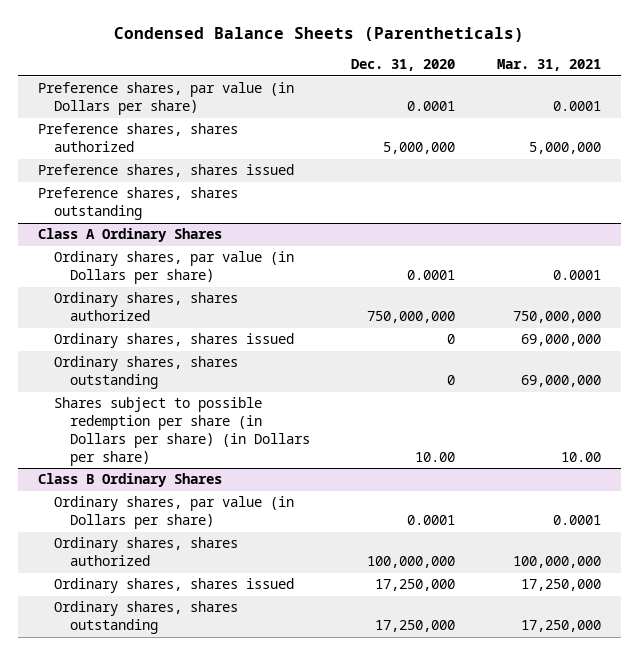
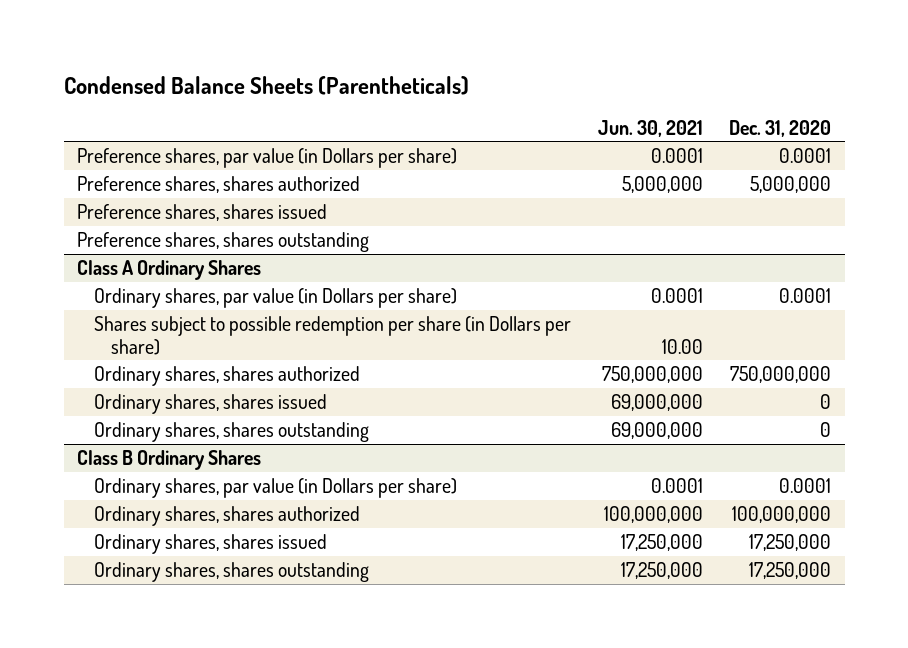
- | Dec. 31, 2020 | Mar. 31, 2021
+ | Jun. 30, 2021 | Dec. 31, 2020
@ Class A Ordinary Shares
+ Shares subject to possible redemption per share (in Dollars per share) | 10.00 |
- Shares subject to possible redemption per share (in Dollars per share) (in Dollars per share) | 10.00 | 10.00

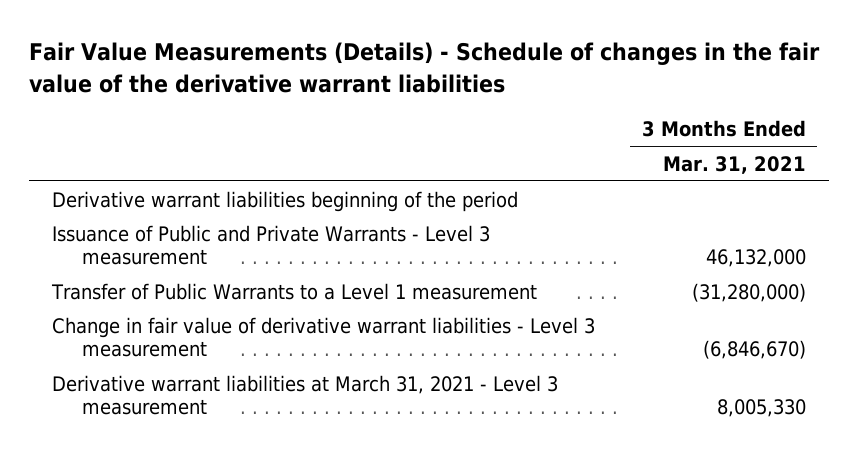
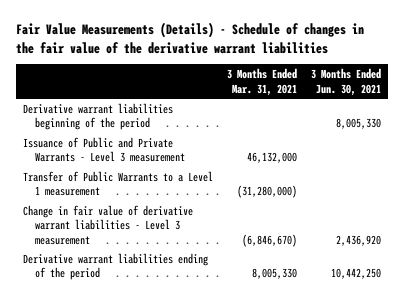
- | 3 Months Ended Mar. 31, 2021
+ | 3 Months Ended Mar. 31, 2021 | 3 Months Ended Jun. 30, 2021
- Derivative warrant liabilities at March 31, 2021 - Level 3 measurement | 8,005,330
+ Derivative warrant liabilities ending of the period | 8,005,330 | 10,442,250

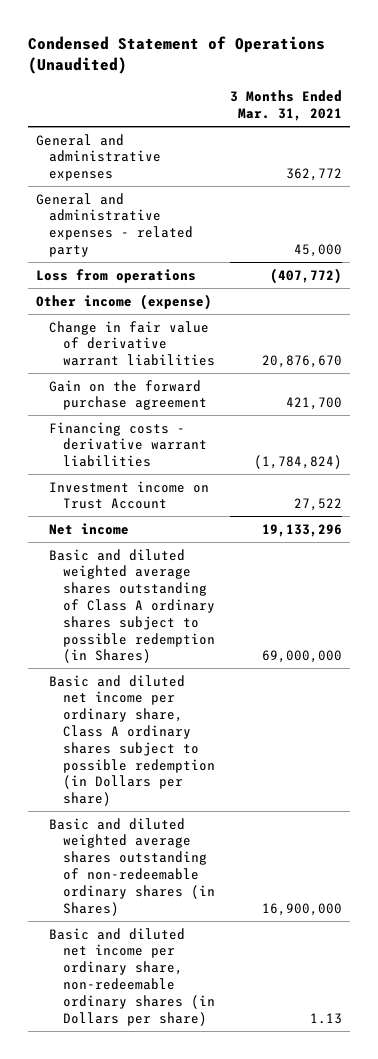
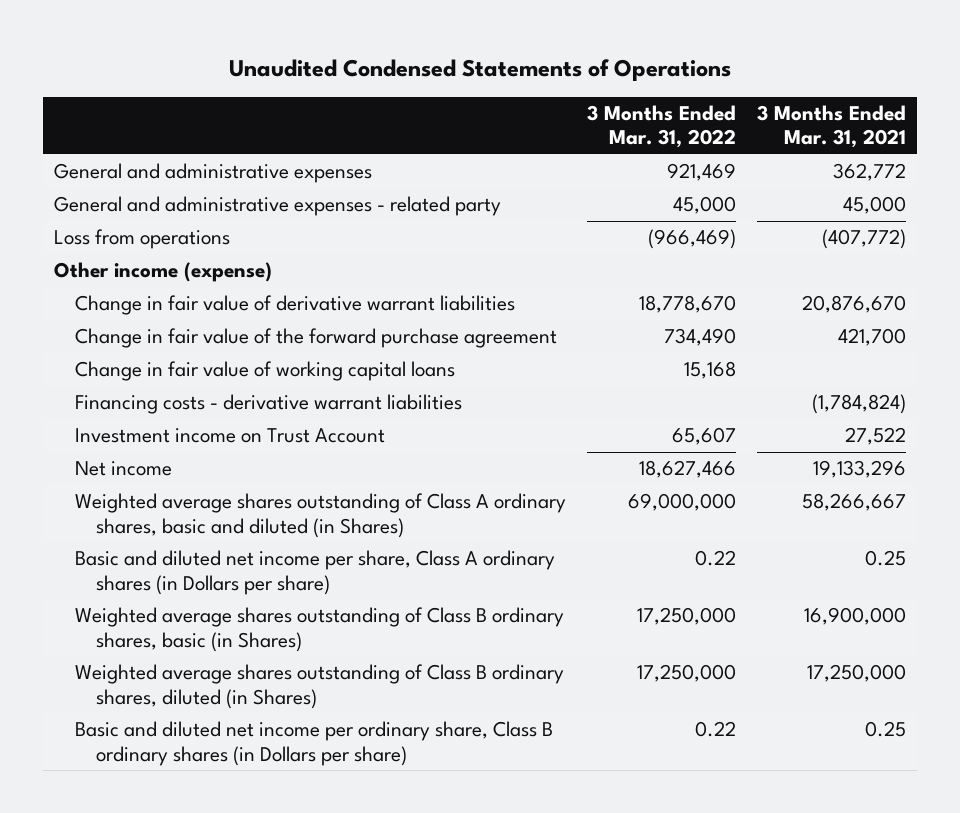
- Condensed Statement of Operations (Unaudited)
+ Unaudited Condensed Statements of Operations
- | 3 Months Ended Mar. 31, 2021
+ | 3 Months Ended Mar. 31, 2022 | 3 Months Ended Mar. 31, 2021
- Gain on the forward purchase agreement | 421,700
+ Change in fair value of the forward purchase agreement | 734,490 | 421,700
+ Change in fair value of working capital loans | 15,168 |
- Basic and diluted weighted average shares outstanding of Class A ordinary shares subject to possible redemption (in Shares) | 69,000,000
- Basic and diluted net income per ordinary share, Class A ordinary shares subject to possible redemption (in Dollars per share)
- Basic and diluted weighted average shares outstanding of non-redeemable ordinary shares (in Shares) | 16,900,000
- Basic and diluted net income per ordinary share, non-redeemable ordinary shares (in Dollars per share) | 1.13
+ Weighted average shares outstanding of Class A ordinary shares, basic and diluted (in Shares) | 69,000,000 | 58,266,667
+ Basic and diluted net income per share, Class A ordinary shares (in Dollars per share) | 0.22 | 0.25
+ Weighted average shares outstanding of Class B ordinary shares, basic (in Shares) | 17,250,000 | 16,900,000
+ Weighted average shares outstanding of Class B ordinary shares, diluted (in Shares) | 17,250,000 | 17,250,000
+ Basic and diluted net income per ordinary share, Class B ordinary shares (in Dollars per share) | 0.22 | 0.25

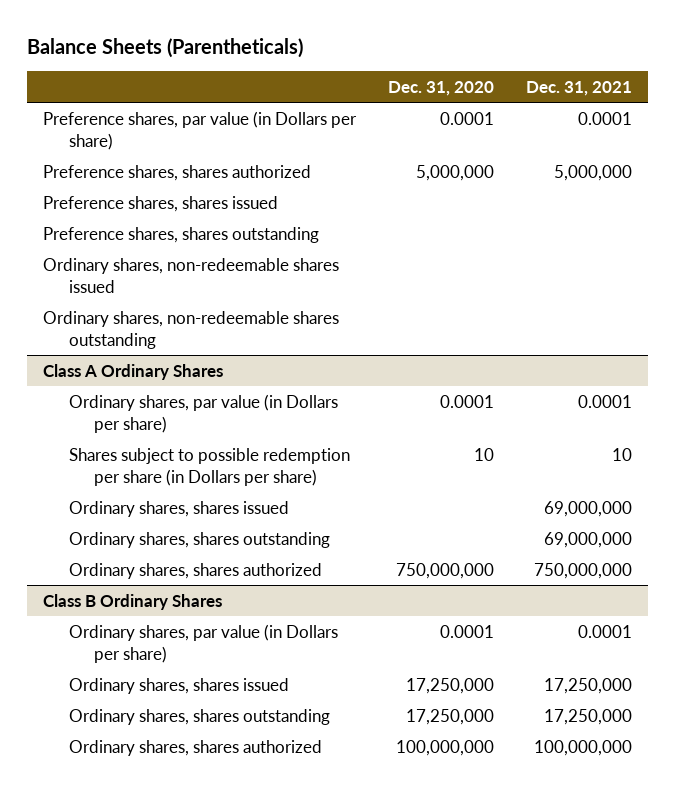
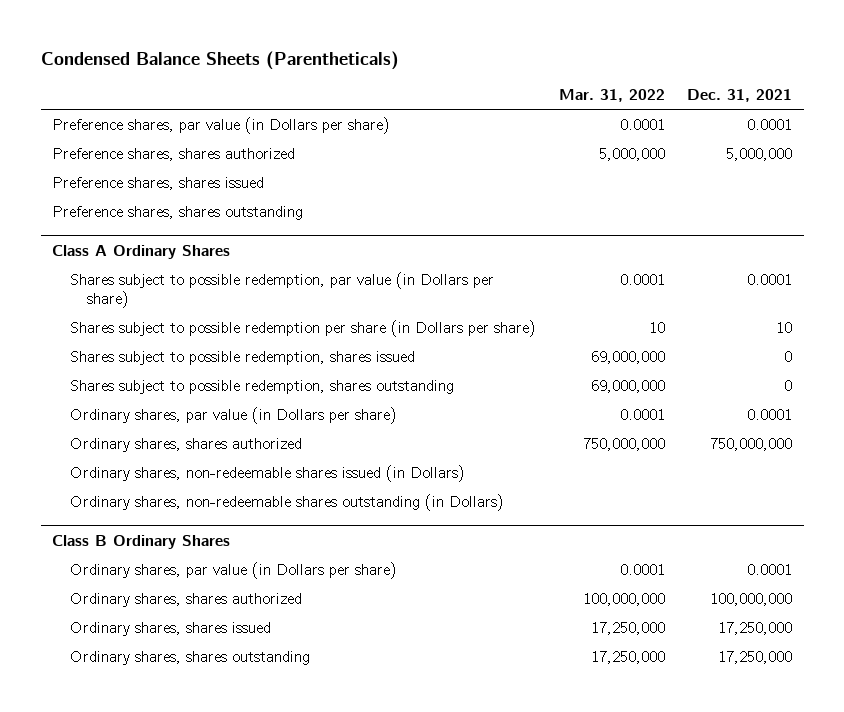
- Balance Sheets (Parentheticals)
+ Condensed Balance Sheets (Parentheticals)
- | Dec. 31, 2020 | Dec. 31, 2021
+ | Mar. 31, 2022 | Dec. 31, 2021
- Ordinary shares, non-redeemable shares issued
- Ordinary shares, non-redeemable shares outstanding
@ Class A Ordinary Shares
+ Shares subject to possible redemption, par value (in Dollars per share) | 0.0001 | 0.0001
- Ordinary shares, shares issued | | 69,000,000
- Ordinary shares, shares outstanding | | 69,000,000
+ Shares subject to possible redemption, shares issued | 69,000,000 | 0
+ Shares subject to possible redemption, shares outstanding | 69,000,000 | 0
moved down: Ordinary shares, par value (in Dollars per share) | 0.0001 | 0.0001
+ Ordinary shares, non-redeemable shares issued (in Dollars)
+ Ordinary shares, non-redeemable shares outstanding (in Dollars)
@ Class B Ordinary Shares
moved up: Ordinary shares, shares authorized | 100,000,000 | 100,000,000

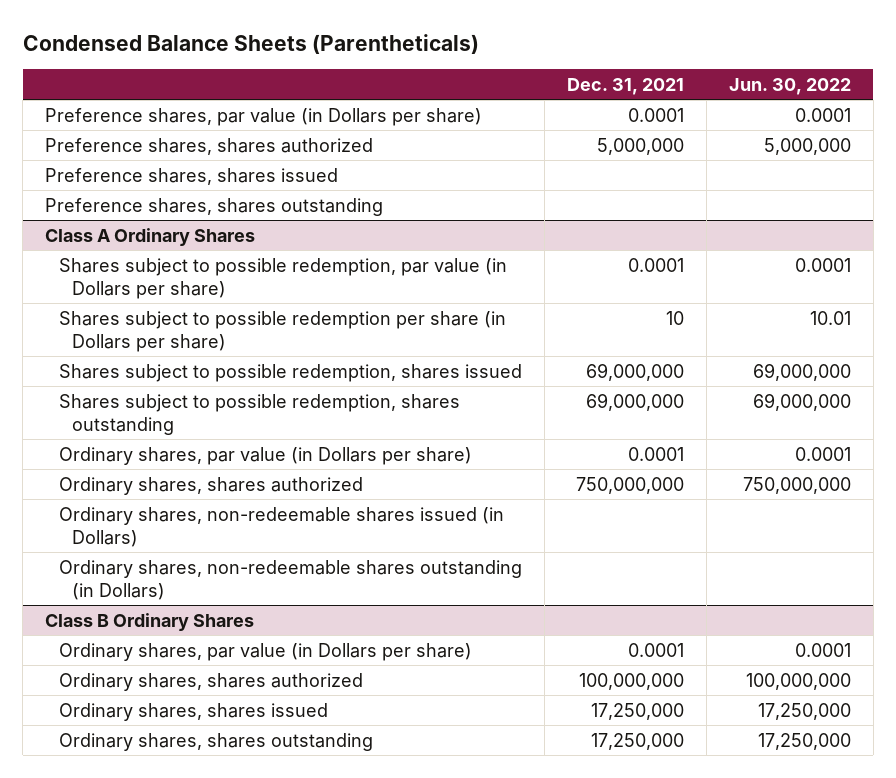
- | Mar. 31, 2022 | Dec. 31, 2021
+ | Dec. 31, 2021 | Jun. 30, 2022
@ Class A Ordinary Shares
- Shares subject to possible redemption, shares issued | 69,000,000 | 0
- Shares subject to possible redemption, shares outstanding | 69,000,000 | 0
+ Shares subject to possible redemption, shares issued | 69,000,000 | 69,000,000
+ Shares subject to possible redemption, shares outstanding | 69,000,000 | 69,000,000

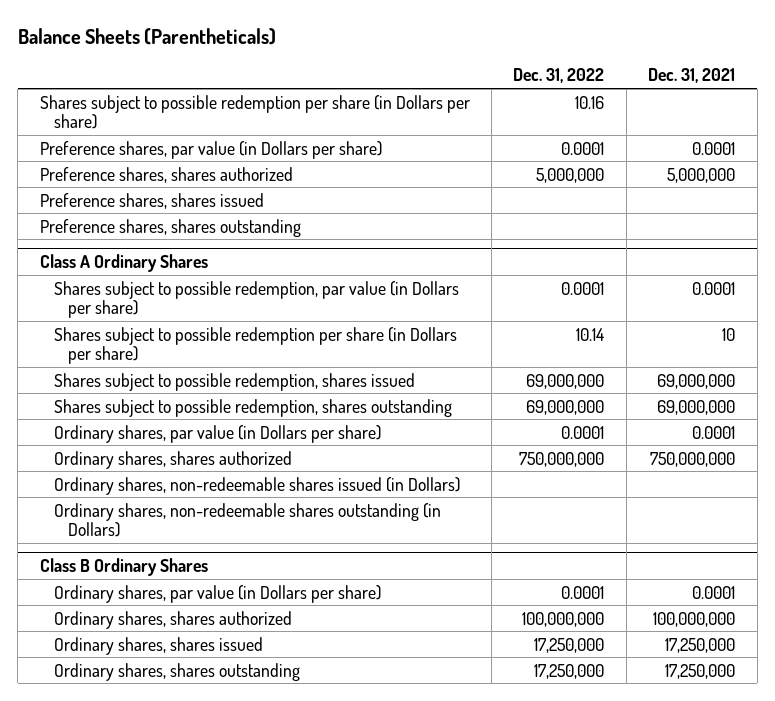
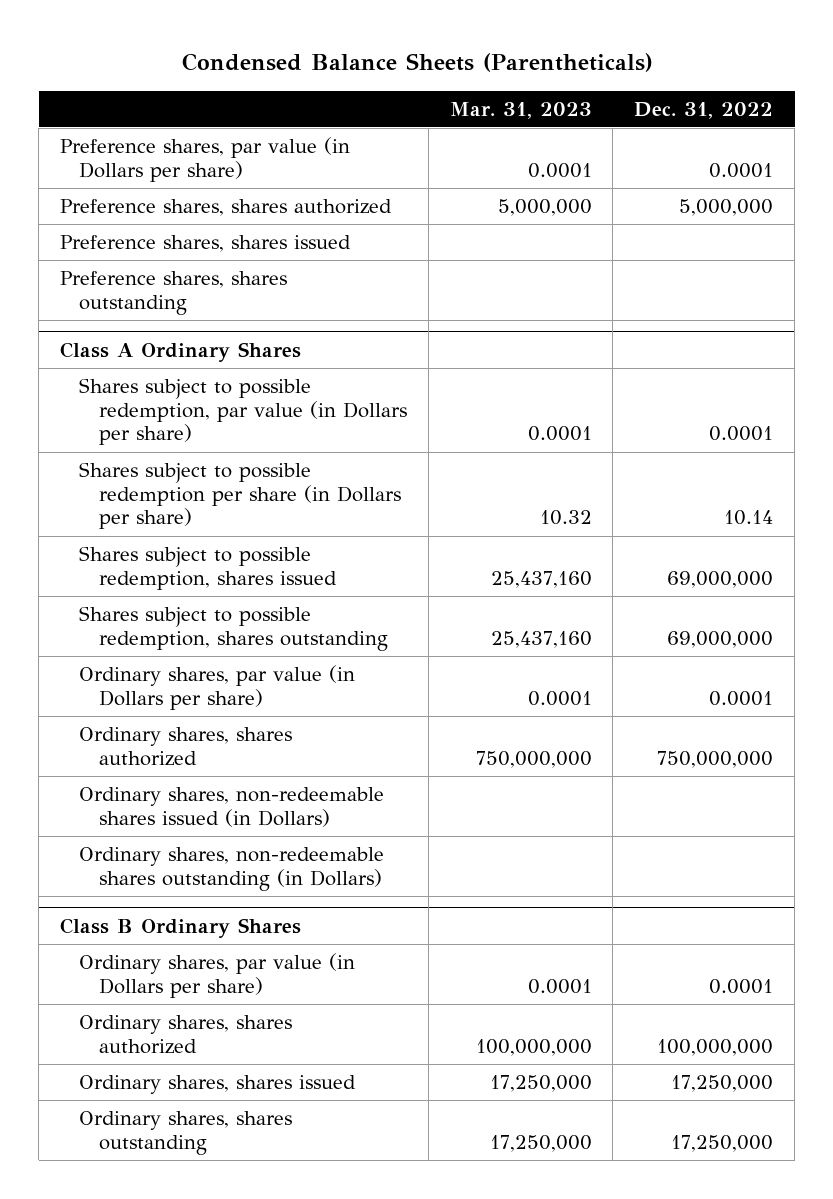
- Balance Sheets (Parentheticals)
+ Condensed Balance Sheets (Parentheticals)
- | Dec. 31, 2022 | Dec. 31, 2021
+ | Mar. 31, 2023 | Dec. 31, 2022
- Shares subject to possible redemption per share (in Dollars per share) | 10.16 |

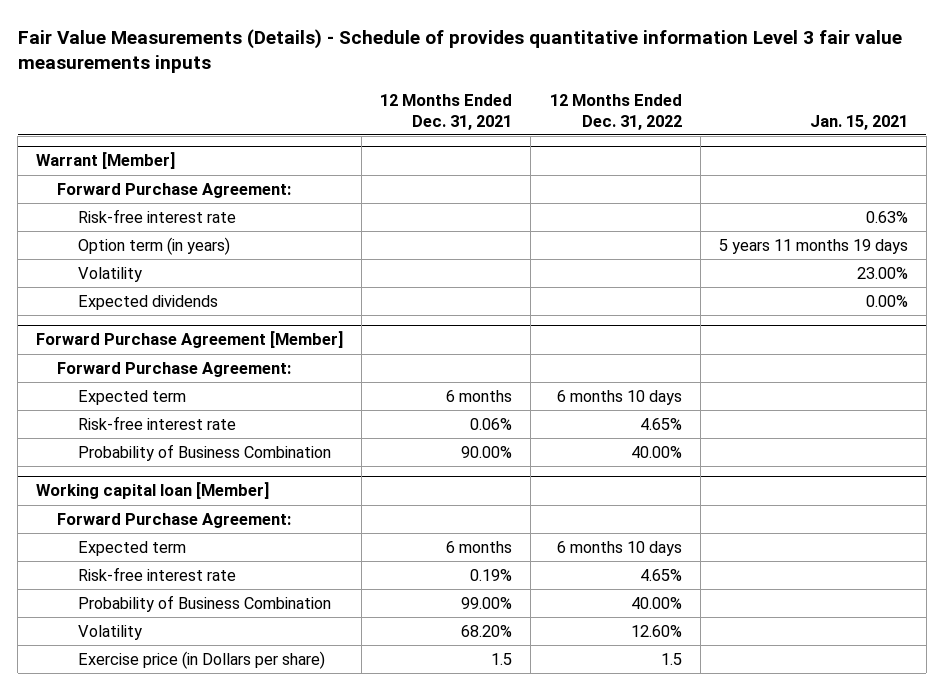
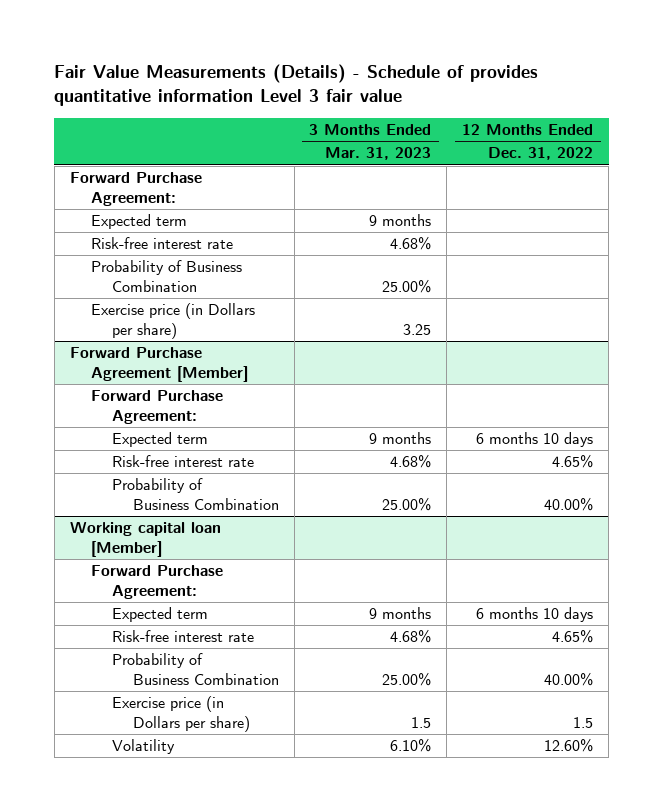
- Fair Value Measurements (Details) - Schedule of provides quantitative information Level 3 fair value measurements inputs
+ Fair Value Measurements (Details) - Schedule of provides quantitative information Level 3 fair value
- | 12 Months Ended Dec. 31, 2021 | 12 Months Ended Dec. 31, 2022 | Jan. 15, 2021
+ | 3 Months Ended Mar. 31, 2023 | 12 Months Ended Dec. 31, 2022
- Warrant [Member]
+ Expected term | 9 months |
- Option term (in years) | | | 5 years 11 months 19 days
- Volatility | | | 23.00%
- Expected dividends | | | 0.00%
+ Probability of Business Combination | 25.00% |
+ Exercise price (in Dollars per share) | 3.25 |
@ Working capital loan [Member]
moved down: Volatility | 6.10% | 12.60%

